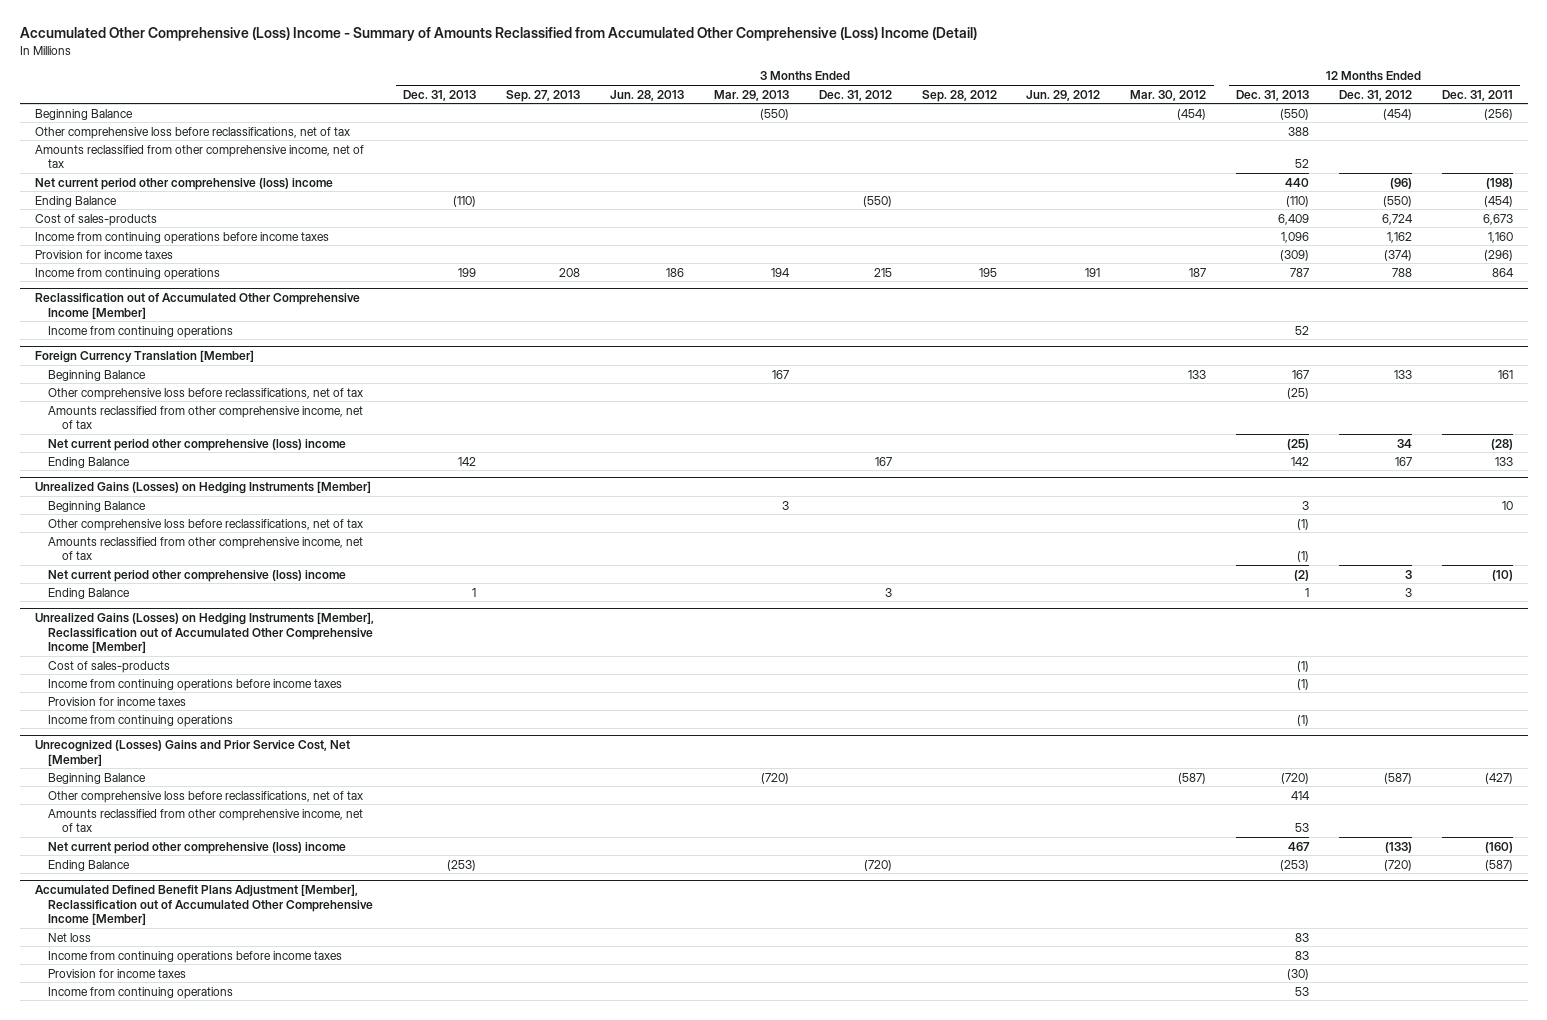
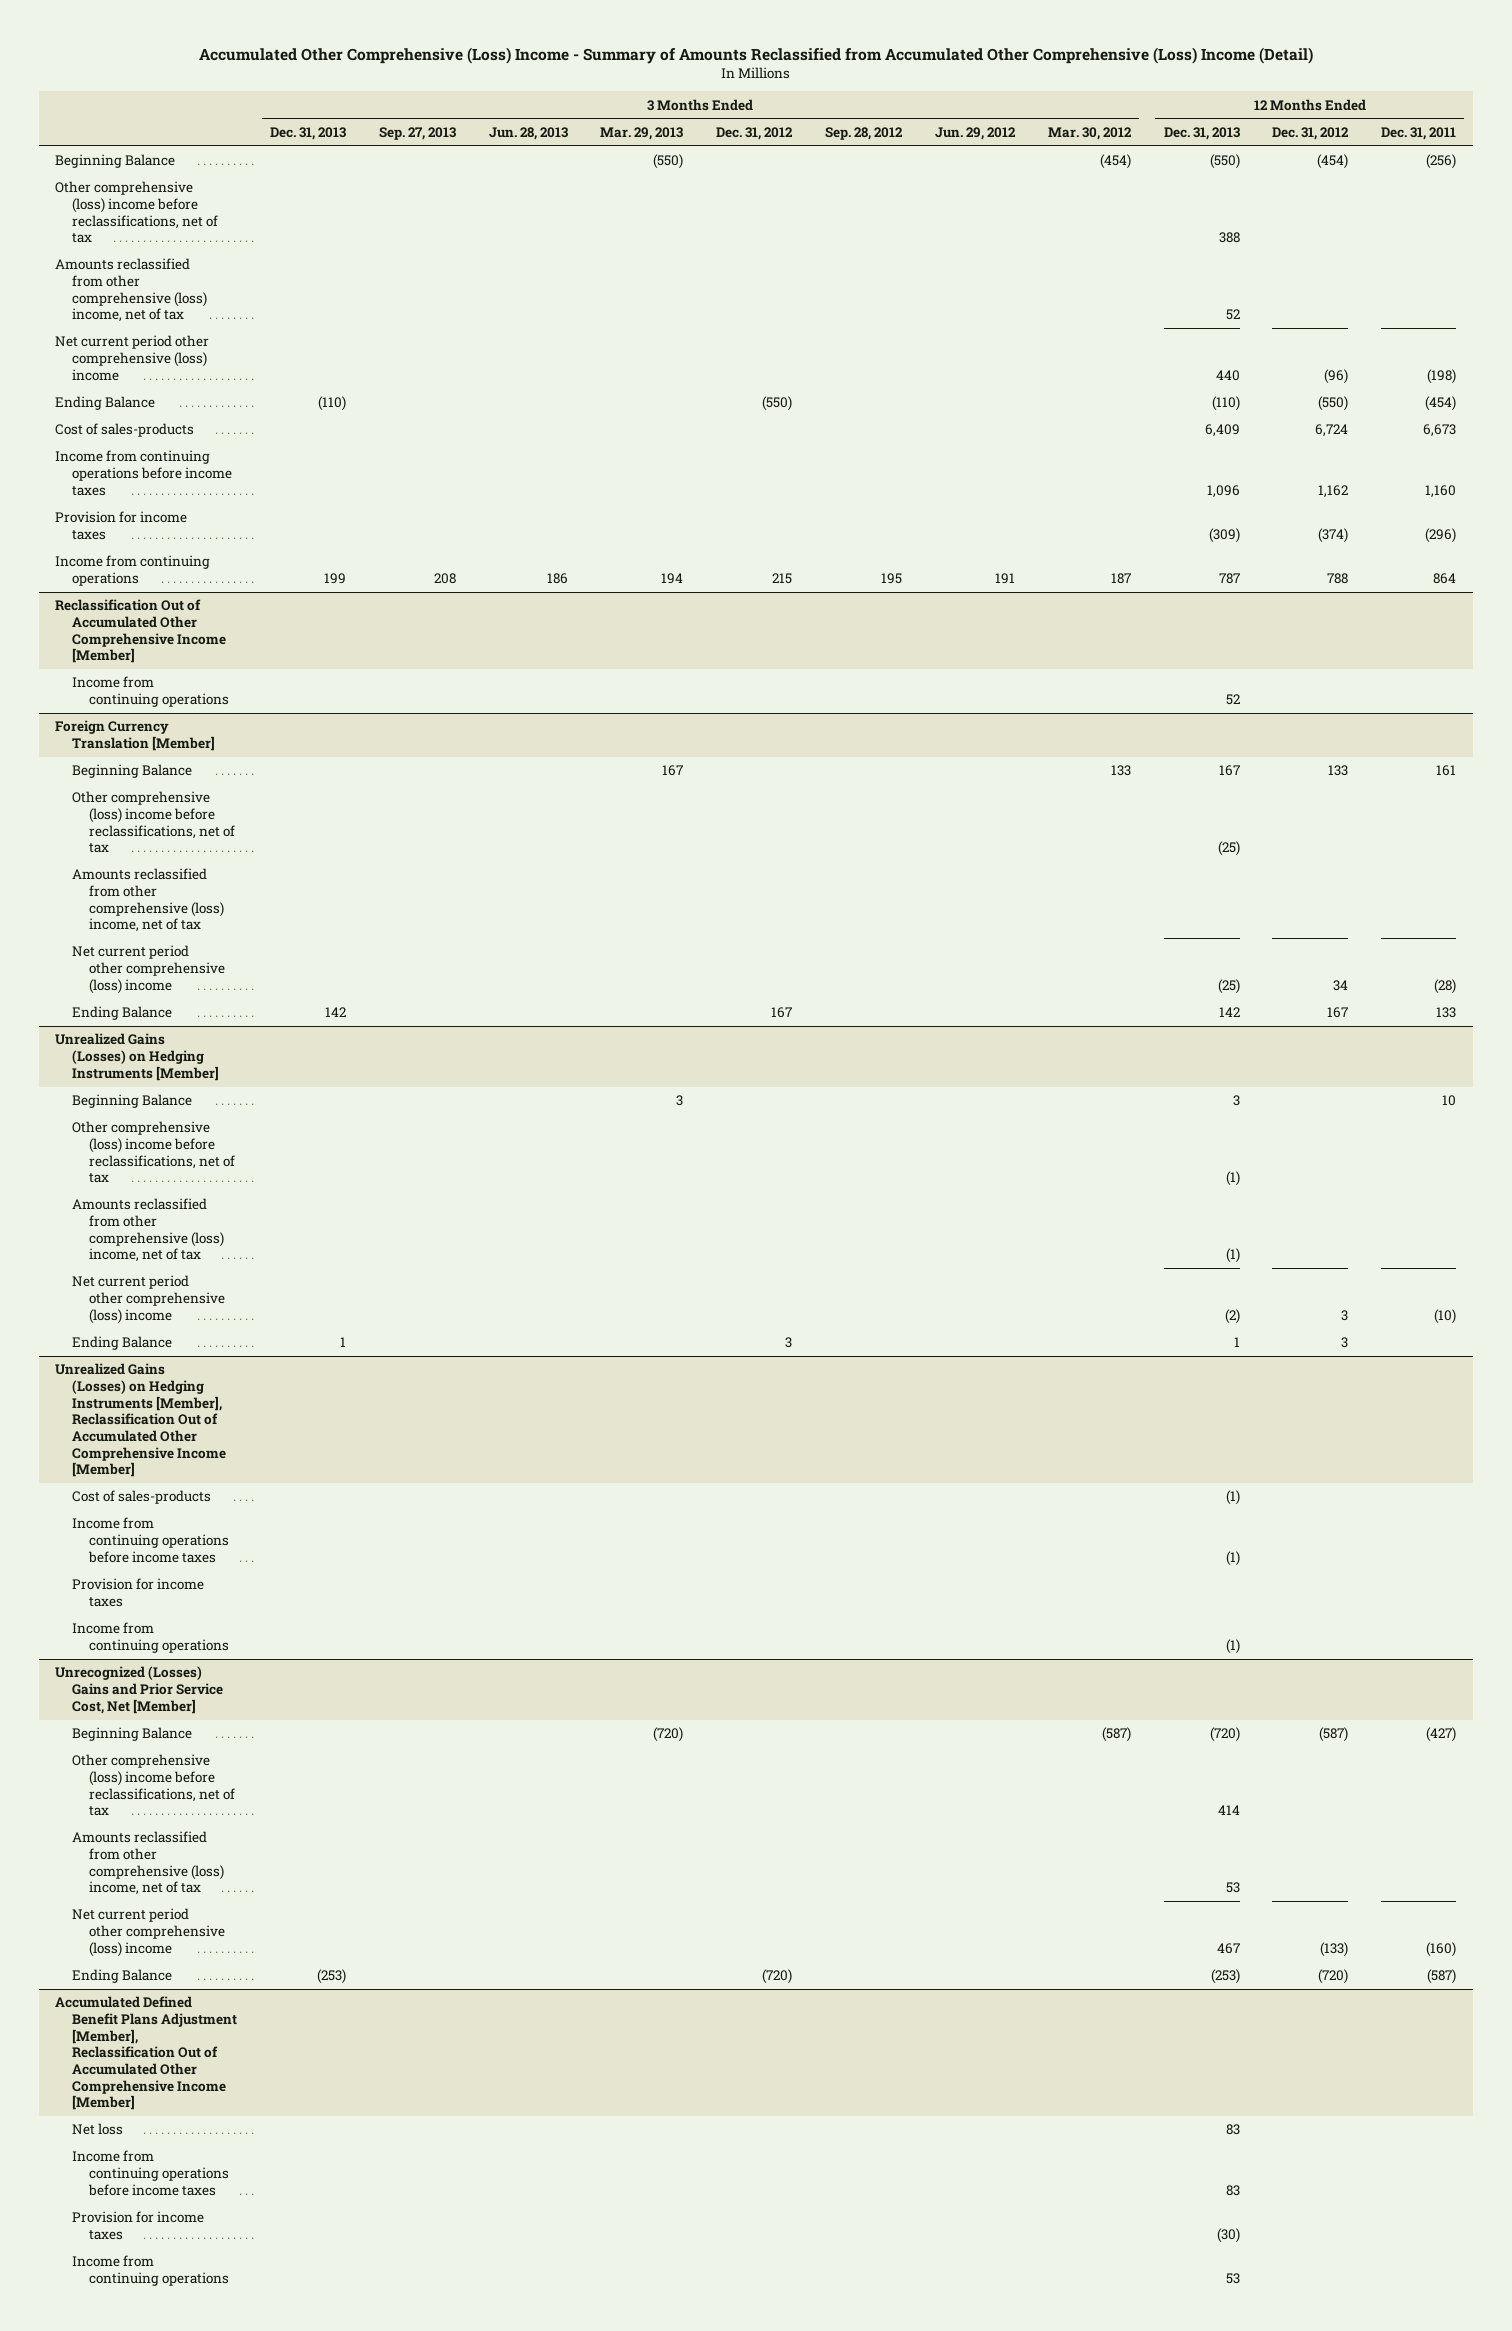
- Other comprehensive loss before reclassifications, net of tax | | | | | | | | | 388 | |
- Amounts reclassified from other comprehensive income, net of tax | | | | | | | | | 52 | |
+ Other comprehensive (loss) income before reclassifications, net of tax | | | | | | | | | 388 | |
+ Amounts reclassified from other comprehensive (loss) income, net of tax | | | | | | | | | 52 | |
- Reclassification out of Accumulated Other Comprehensive Income [Member]
+ Reclassification Out of Accumulated Other Comprehensive Income [Member]
@ Foreign Currency Translation [Member]
- Other comprehensive loss before reclassifications, net of tax | | | | | | | | | (25) | |
- Amounts reclassified from other comprehensive income, net of tax
+ Other comprehensive (loss) income before reclassifications, net of tax | | | | | | | | | (25) | |
+ Amounts reclassified from other comprehensive (loss) income, net of tax
@ Unrealized Gains (Losses) on Hedging Instruments [Member]
- Other comprehensive loss before reclassifications, net of tax | | | | | | | | | (1) | |
- Amounts reclassified from other comprehensive income, net of tax | | | | | | | | | (1) | |
+ Other comprehensive (loss) income before reclassifications, net of tax | | | | | | | | | (1) | |
+ Amounts reclassified from other comprehensive (loss) income, net of tax | | | | | | | | | (1) | |
- Unrealized Gains (Losses) on Hedging Instruments [Member], Reclassification out of Accumulated Other Comprehensive Income [Member]
+ Unrealized Gains (Losses) on Hedging Instruments [Member], Reclassification Out of Accumulated Other Comprehensive Income [Member]
@ Unrecognized (Losses) Gains and Prior Service Cost, Net [Member]
- Other comprehensive loss before reclassifications, net of tax | | | | | | | | | 414 | |
- Amounts reclassified from other comprehensive income, net of tax | | | | | | | | | 53 | |
+ Other comprehensive (loss) income before reclassifications, net of tax | | | | | | | | | 414 | |
+ Amounts reclassified from other comprehensive (loss) income, net of tax | | | | | | | | | 53 | |
- Accumulated Defined Benefit Plans Adjustment [Member], Reclassification out of Accumulated Other Comprehensive Income [Member]
+ Accumulated Defined Benefit Plans Adjustment [Member], Reclassification Out of Accumulated Other Comprehensive Income [Member]

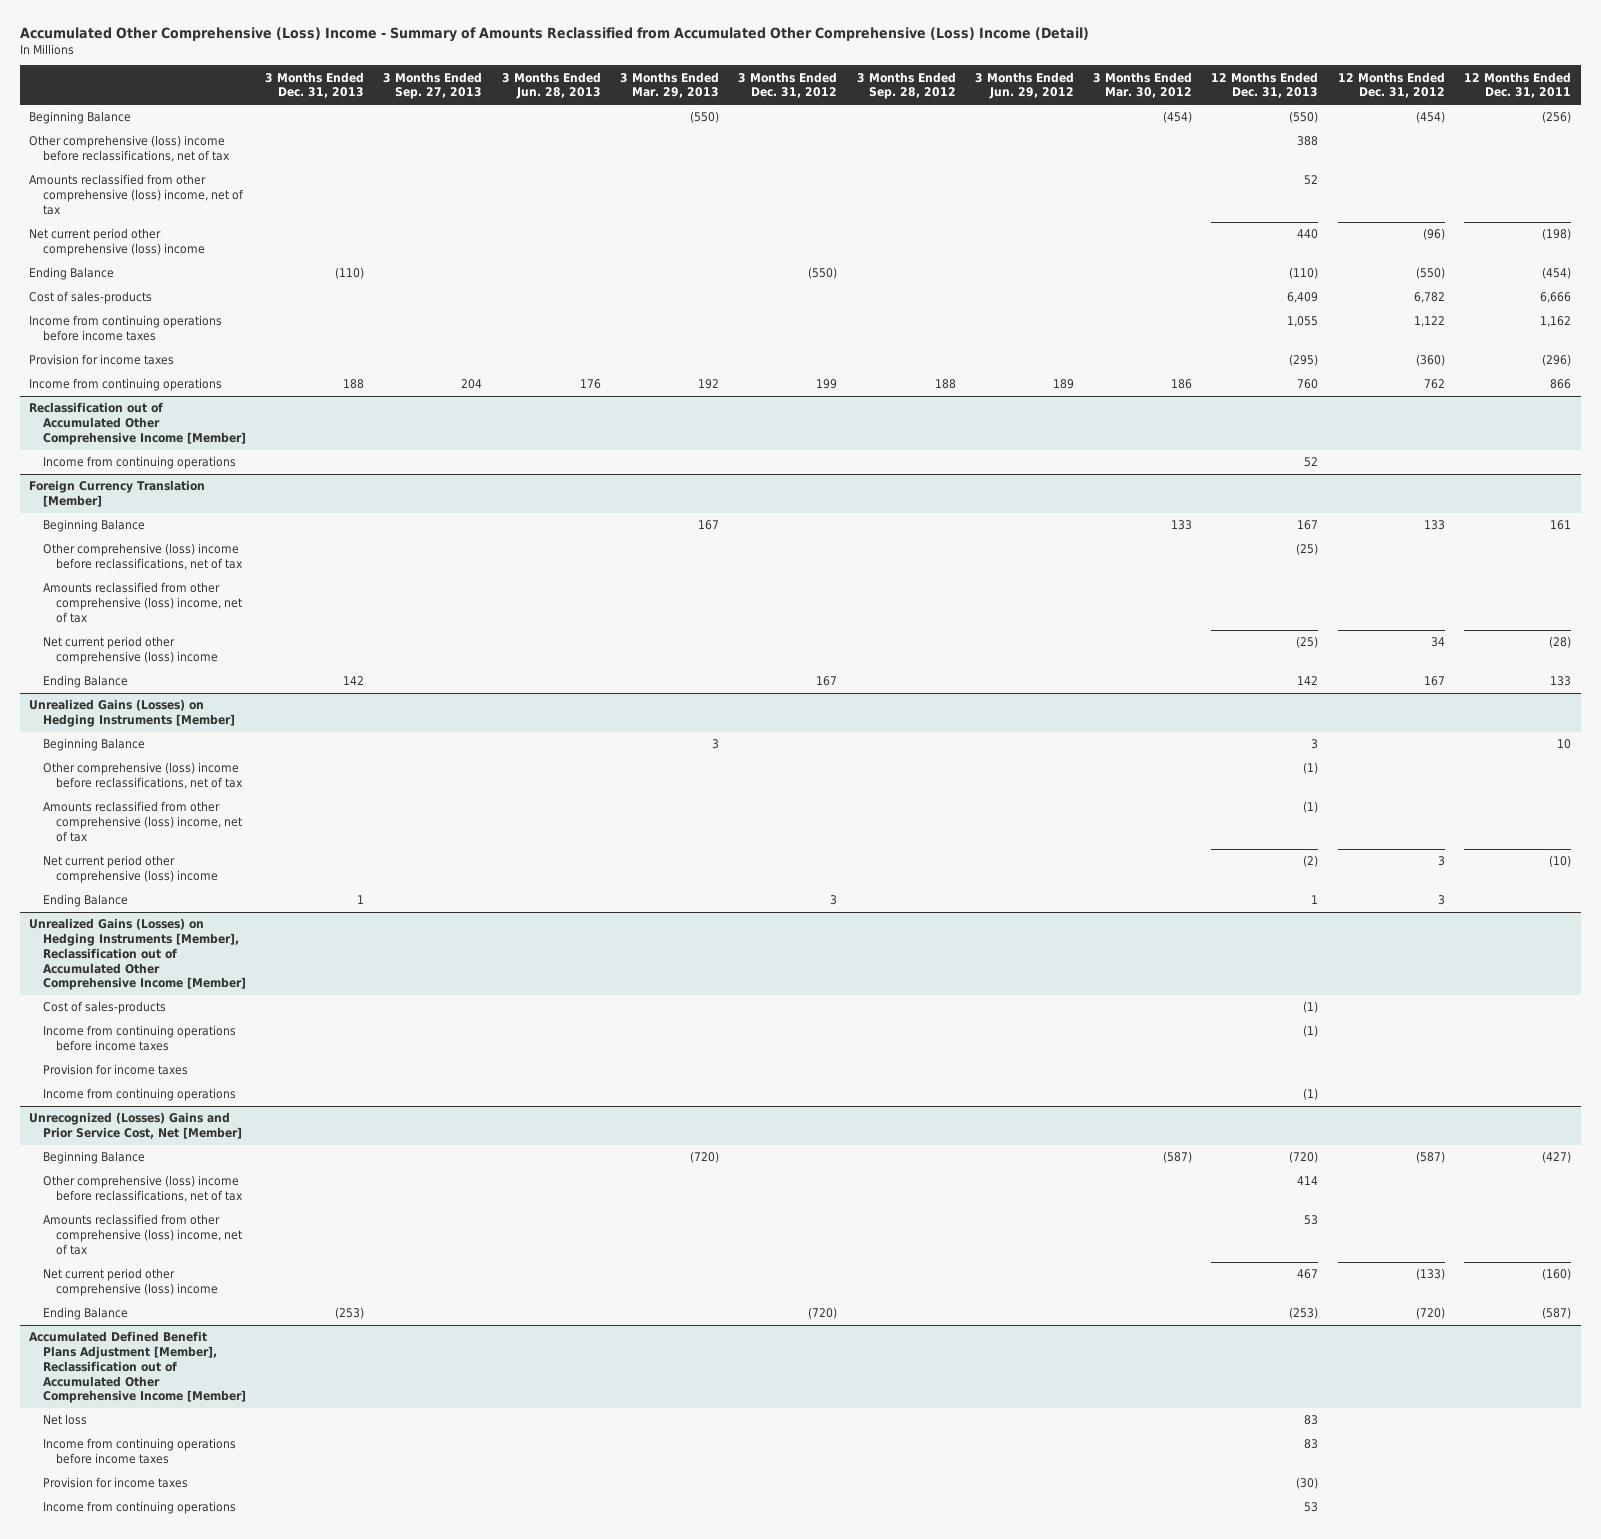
- Cost of sales-products | | | | | | | | | 6,409 | 6,724 | 6,673
- Income from continuing operations before income taxes | | | | | | | | | 1,096 | 1,162 | 1,160
- Provision for income taxes | | | | | | | | | (309) | (374) | (296)
- Income from continuing operations | 199 | 208 | 186 | 194 | 215 | 195 | 191 | 187 | 787 | 788 | 864
- Reclassification Out of Accumulated Other Comprehensive Income [Member]
+ Cost of sales-products | | | | | | | | | 6,409 | 6,782 | 6,666
+ Income from continuing operations before income taxes | | | | | | | | | 1,055 | 1,122 | 1,162
+ Provision for income taxes | | | | | | | | | (295) | (360) | (296)
+ Income from continuing operations | 188 | 204 | 176 | 192 | 199 | 188 | 189 | 186 | 760 | 762 | 866
+ Reclassification out of Accumulated Other Comprehensive Income [Member]
- Unrealized Gains (Losses) on Hedging Instruments [Member], Reclassification Out of Accumulated Other Comprehensive Income [Member]
+ Unrealized Gains (Losses) on Hedging Instruments [Member], Reclassification out of Accumulated Other Comprehensive Income [Member]
- Accumulated Defined Benefit Plans Adjustment [Member], Reclassification Out of Accumulated Other Comprehensive Income [Member]
+ Accumulated Defined Benefit Plans Adjustment [Member], Reclassification out of Accumulated Other Comprehensive Income [Member]

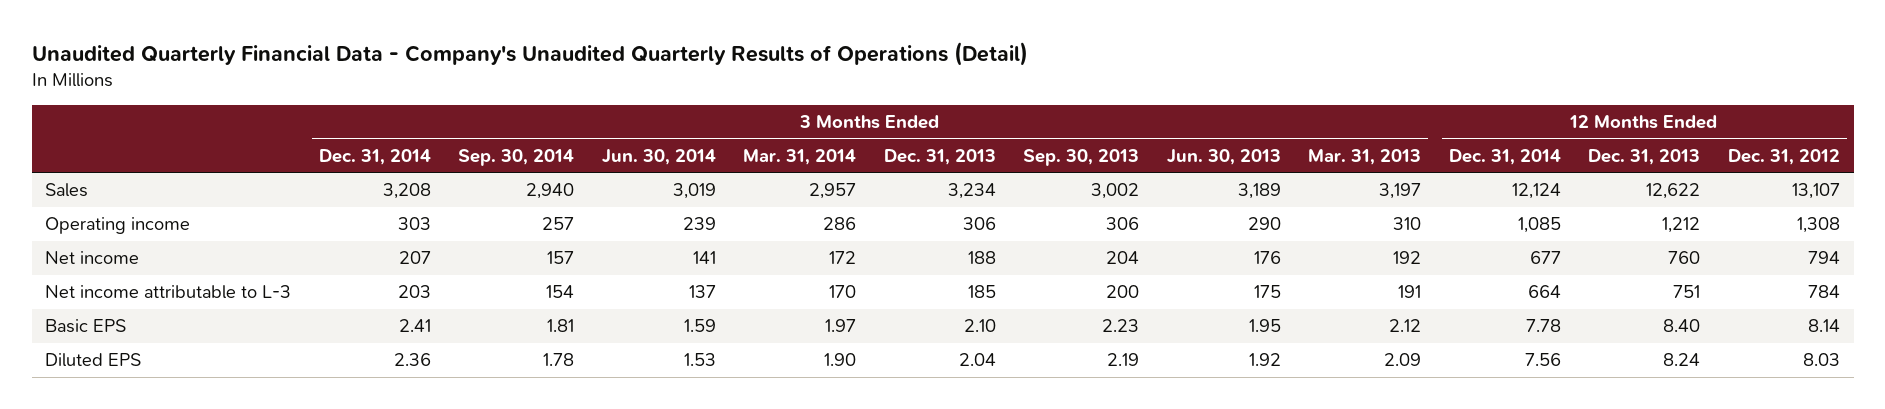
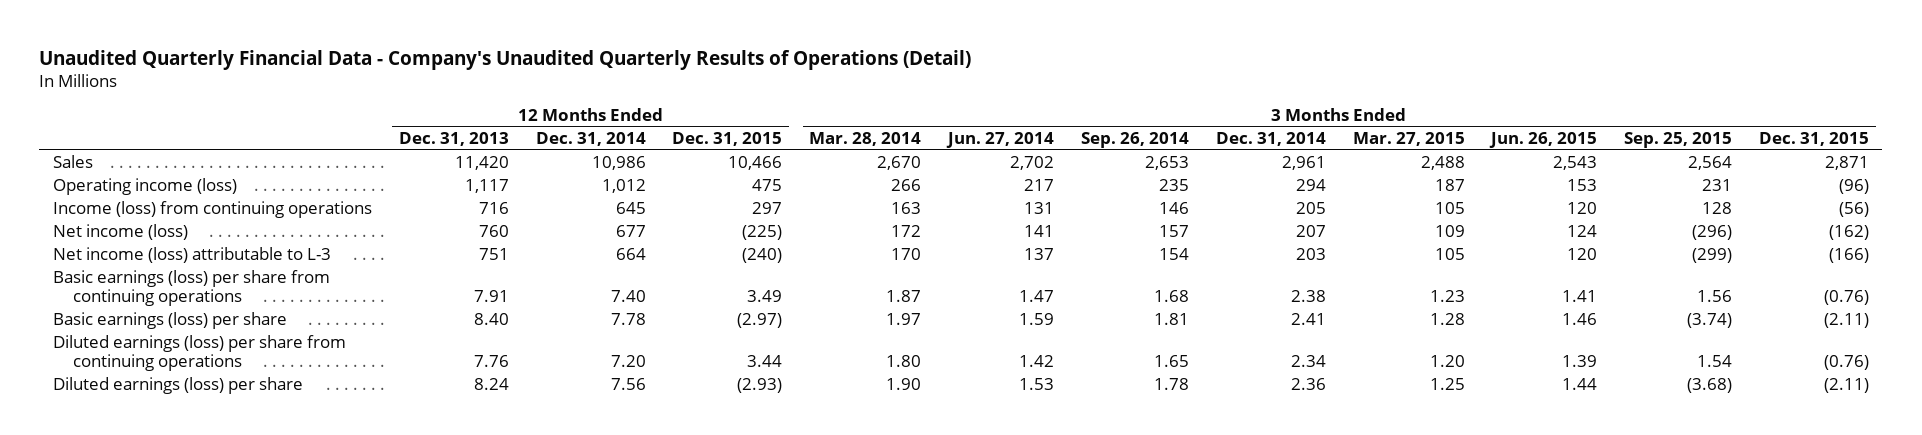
- | 3 Months Ended Dec. 31, 2014 | 3 Months Ended Sep. 30, 2014 | 3 Months Ended Jun. 30, 2014 | 3 Months Ended Mar. 31, 2014 | 3 Months Ended Dec. 31, 2013 | 3 Months Ended Sep. 30, 2013 | 3 Months Ended Jun. 30, 2013 | 3 Months Ended Mar. 31, 2013 | 12 Months Ended Dec. 31, 2014 | 12 Months Ended Dec. 31, 2013 | 12 Months Ended Dec. 31, 2012
+ | 12 Months Ended Dec. 31, 2013 | 12 Months Ended Dec. 31, 2014 | 12 Months Ended Dec. 31, 2015 | 3 Months Ended Mar. 28, 2014 | 3 Months Ended Jun. 27, 2014 | 3 Months Ended Sep. 26, 2014 | 3 Months Ended Dec. 31, 2014 | 3 Months Ended Mar. 27, 2015 | 3 Months Ended Jun. 26, 2015 | 3 Months Ended Sep. 25, 2015 | 3 Months Ended Dec. 31, 2015
- Sales | 3,208 | 2,940 | 3,019 | 2,957 | 3,234 | 3,002 | 3,189 | 3,197 | 12,124 | 12,622 | 13,107
- Operating income | 303 | 257 | 239 | 286 | 306 | 306 | 290 | 310 | 1,085 | 1,212 | 1,308
- Net income | 207 | 157 | 141 | 172 | 188 | 204 | 176 | 192 | 677 | 760 | 794
- Net income attributable to L-3 | 203 | 154 | 137 | 170 | 185 | 200 | 175 | 191 | 664 | 751 | 784
- Basic EPS | 2.41 | 1.81 | 1.59 | 1.97 | 2.10 | 2.23 | 1.95 | 2.12 | 7.78 | 8.40 | 8.14
- Diluted EPS | 2.36 | 1.78 | 1.53 | 1.90 | 2.04 | 2.19 | 1.92 | 2.09 | 7.56 | 8.24 | 8.03
+ Sales | 11,420 | 10,986 | 10,466 | 2,670 | 2,702 | 2,653 | 2,961 | 2,488 | 2,543 | 2,564 | 2,871
+ Operating income (loss) | 1,117 | 1,012 | 475 | 266 | 217 | 235 | 294 | 187 | 153 | 231 | (96)
+ Income (loss) from continuing operations | 716 | 645 | 297 | 163 | 131 | 146 | 205 | 105 | 120 | 128 | (56)
+ Net income (loss) | 760 | 677 | (225) | 172 | 141 | 157 | 207 | 109 | 124 | (296) | (162)
+ Net income (loss) attributable to L-3 | 751 | 664 | (240) | 170 | 137 | 154 | 203 | 105 | 120 | (299) | (166)
+ Basic earnings (loss) per share from continuing operations | 7.91 | 7.40 | 3.49 | 1.87 | 1.47 | 1.68 | 2.38 | 1.23 | 1.41 | 1.56 | (0.76)
+ Basic earnings (loss) per share | 8.40 | 7.78 | (2.97) | 1.97 | 1.59 | 1.81 | 2.41 | 1.28 | 1.46 | (3.74) | (2.11)
+ Diluted earnings (loss) per share from continuing operations | 7.76 | 7.20 | 3.44 | 1.80 | 1.42 | 1.65 | 2.34 | 1.20 | 1.39 | 1.54 | (0.76)
+ Diluted earnings (loss) per share | 8.24 | 7.56 | (2.93) | 1.90 | 1.53 | 1.78 | 2.36 | 1.25 | 1.44 | (3.68) | (2.11)

